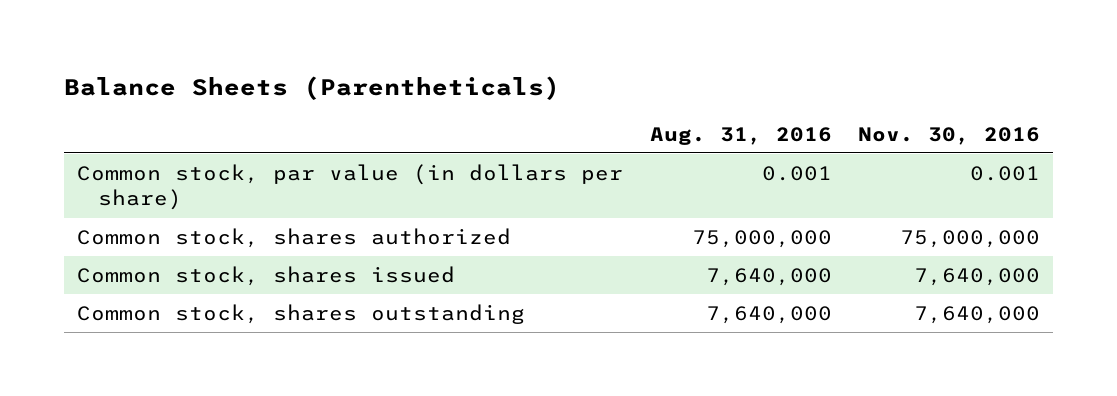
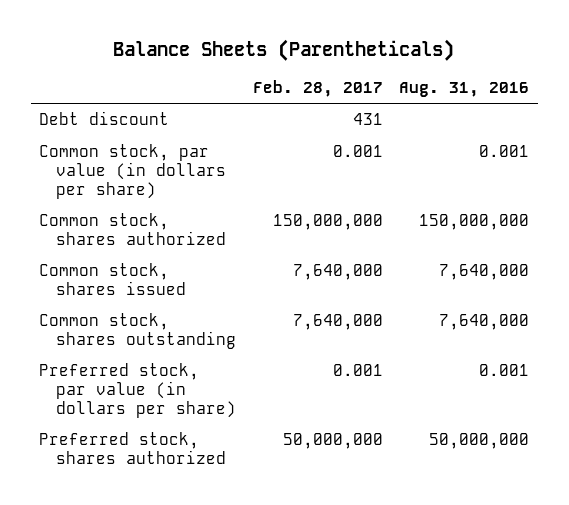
- | Aug. 31, 2016 | Nov. 30, 2016
+ | Feb. 28, 2017 | Aug. 31, 2016
+ Debt discount | 431 |
- Common stock, shares authorized | 75,000,000 | 75,000,000
+ Common stock, shares authorized | 150,000,000 | 150,000,000
+ Preferred stock, par value (in dollars per share) | 0.001 | 0.001
+ Preferred stock, shares authorized | 50,000,000 | 50,000,000

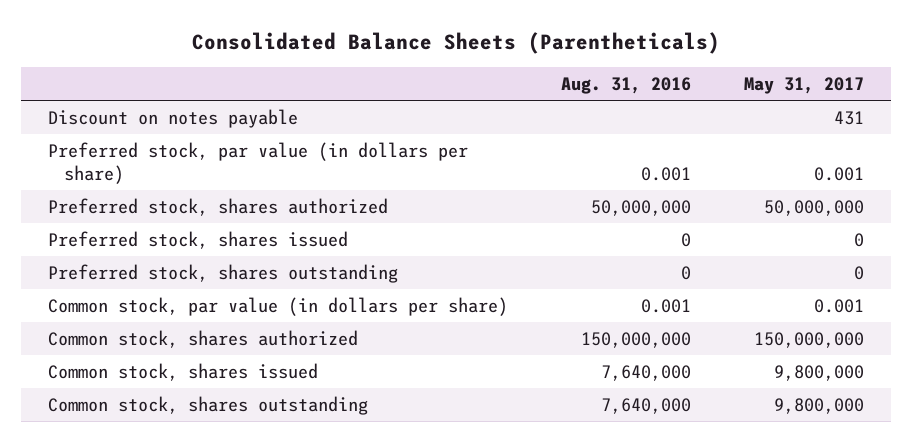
- Balance Sheets (Parentheticals)
+ Consolidated Balance Sheets (Parentheticals)
- | Feb. 28, 2017 | Aug. 31, 2016
+ | Aug. 31, 2016 | May 31, 2017
- Debt discount | 431 |
+ Discount on notes payable | | 431
moved up: Preferred stock, par value (in dollars per share) | 0.001 | 0.001
moved up: Preferred stock, shares authorized | 50,000,000 | 50,000,000
+ Preferred stock, shares issued | 0 | 0
+ Preferred stock, shares outstanding | 0 | 0

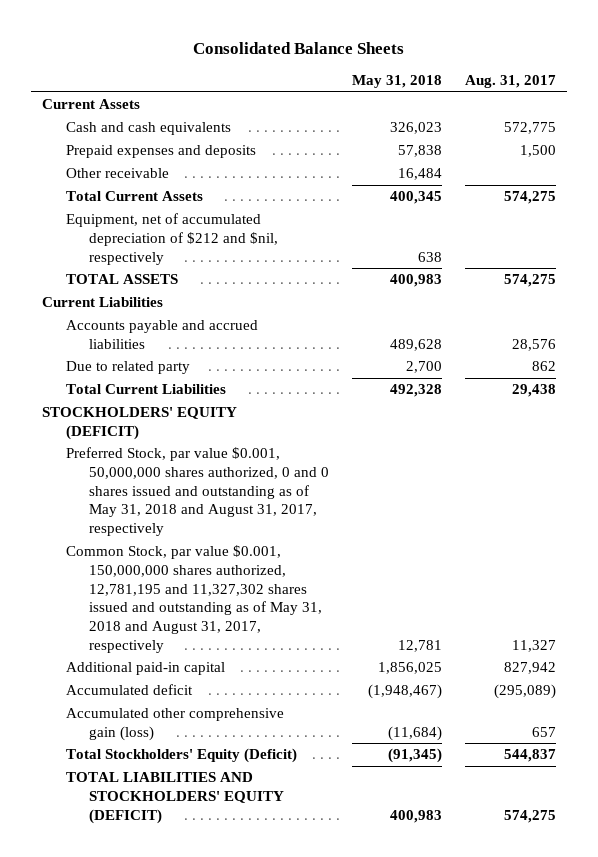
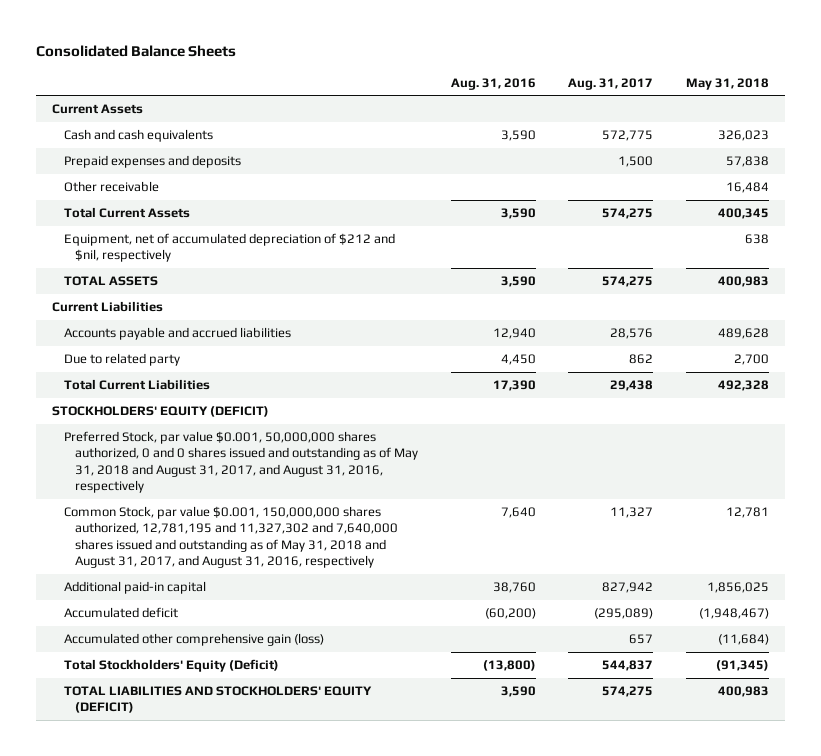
- | May 31, 2018 | Aug. 31, 2017
+ | Aug. 31, 2016 | Aug. 31, 2017 | May 31, 2018
- Preferred Stock, par value $0.001, 50,000,000 shares authorized, 0 and 0 shares issued and outstanding as of May 31, 2018 and August 31, 2017, respectively
- Common Stock, par value $0.001, 150,000,000 shares authorized, 12,781,195 and 11,327,302 shares issued and outstanding as of May 31, 2018 and August 31, 2017, respectively | 12,781 | 11,327
+ Preferred Stock, par value $0.001, 50,000,000 shares authorized, 0 and 0 shares issued and outstanding as of May 31, 2018 and August 31, 2017, and August 31, 2016, respectively
+ Common Stock, par value $0.001, 150,000,000 shares authorized, 12,781,195 and 11,327,302 and 7,640,000 shares issued and outstanding as of May 31, 2018 and August 31, 2017, and August 31, 2016, respectively | 7,640 | 11,327 | 12,781

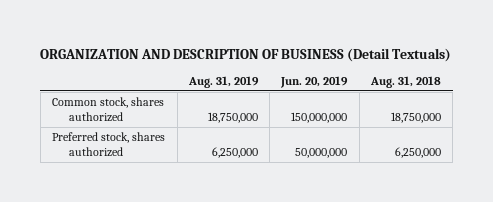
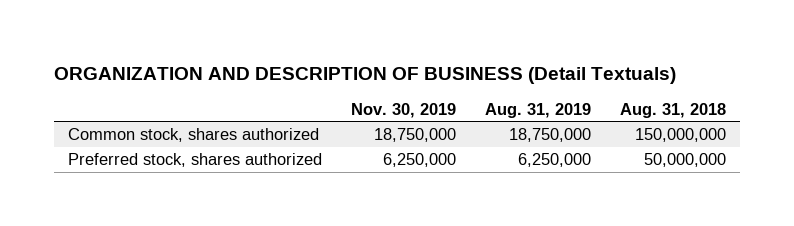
- | Aug. 31, 2019 | Jun. 20, 2019 | Aug. 31, 2018
+ | Nov. 30, 2019 | Aug. 31, 2019 | Aug. 31, 2018
- Common stock, shares authorized | 18,750,000 | 150,000,000 | 18,750,000
- Preferred stock, shares authorized | 6,250,000 | 50,000,000 | 6,250,000
+ Common stock, shares authorized | 18,750,000 | 18,750,000 | 150,000,000
+ Preferred stock, shares authorized | 6,250,000 | 6,250,000 | 50,000,000

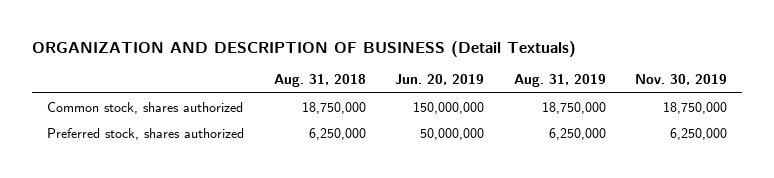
- | Nov. 30, 2019 | Aug. 31, 2019 | Aug. 31, 2018
+ | Aug. 31, 2018 | Jun. 20, 2019 | Aug. 31, 2019 | Nov. 30, 2019
- Common stock, shares authorized | 18,750,000 | 18,750,000 | 150,000,000
- Preferred stock, shares authorized | 6,250,000 | 6,250,000 | 50,000,000
+ Common stock, shares authorized | 18,750,000 | 150,000,000 | 18,750,000 | 18,750,000
+ Preferred stock, shares authorized | 6,250,000 | 50,000,000 | 6,250,000 | 6,250,000

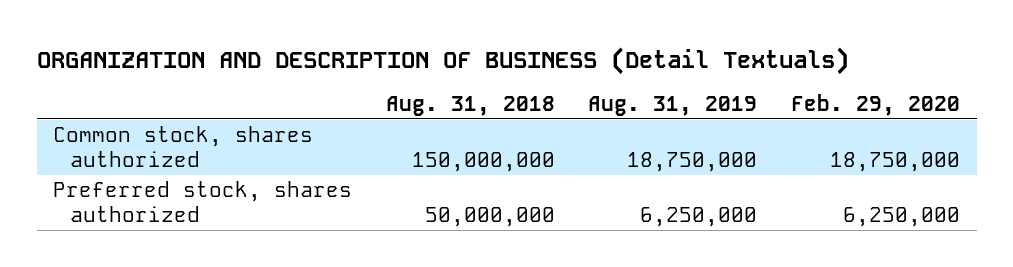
- | Aug. 31, 2018 | Jun. 20, 2019 | Aug. 31, 2019 | Nov. 30, 2019
+ | Aug. 31, 2018 | Aug. 31, 2019 | Feb. 29, 2020
- Common stock, shares authorized | 18,750,000 | 150,000,000 | 18,750,000 | 18,750,000
- Preferred stock, shares authorized | 6,250,000 | 50,000,000 | 6,250,000 | 6,250,000
+ Common stock, shares authorized | 150,000,000 | 18,750,000 | 18,750,000
+ Preferred stock, shares authorized | 50,000,000 | 6,250,000 | 6,250,000

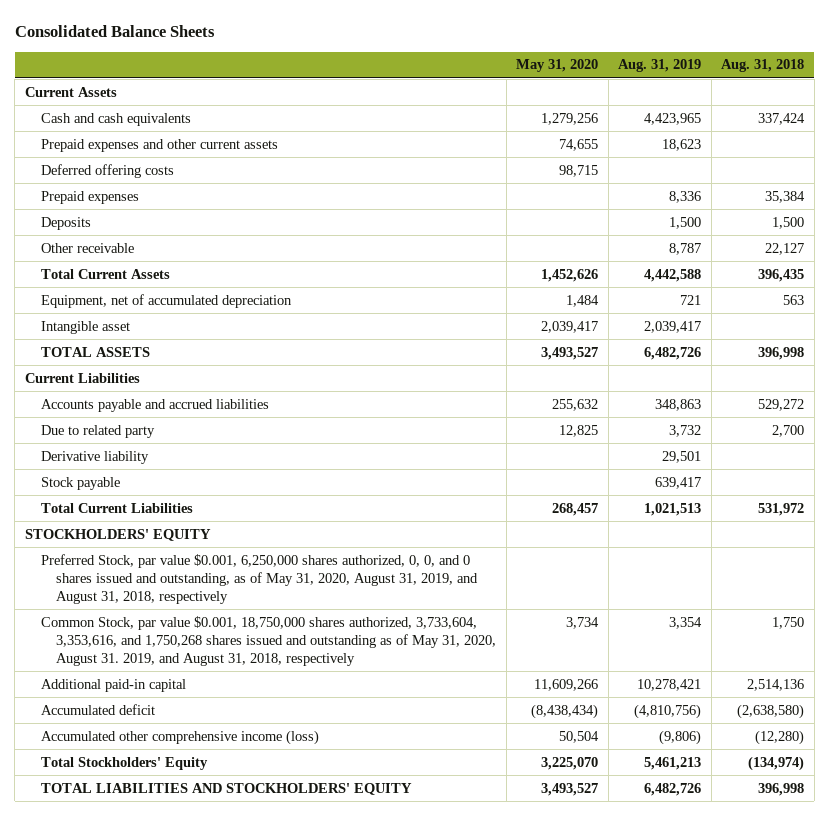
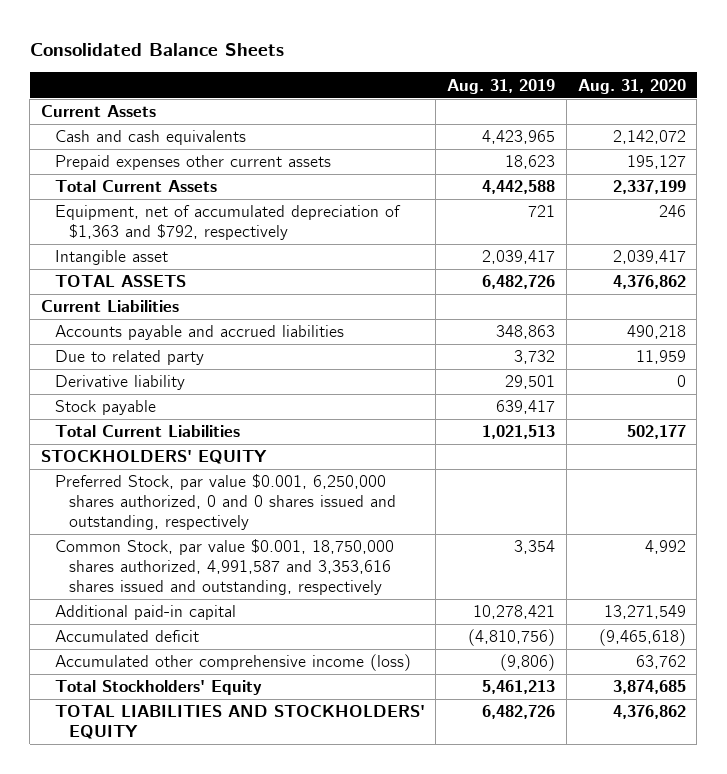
- | May 31, 2020 | Aug. 31, 2019 | Aug. 31, 2018
+ | Aug. 31, 2019 | Aug. 31, 2020
- Prepaid expenses and other current assets | 74,655 | 18,623 |
- Deferred offering costs | 98,715 | |
- Prepaid expenses | | 8,336 | 35,384
- Deposits | | 1,500 | 1,500
- Other receivable | | 8,787 | 22,127
+ Prepaid expenses other current assets | 18,623 | 195,127
- Equipment, net of accumulated depreciation | 1,484 | 721 | 563
+ Equipment, net of accumulated depreciation of $1,363 and $792, respectively | 721 | 246
- Preferred Stock, par value $0.001, 6,250,000 shares authorized, 0, 0, and 0 shares issued and outstanding, as of May 31, 2020, August 31, 2019, and August 31, 2018, respectively
- Common Stock, par value $0.001, 18,750,000 shares authorized, 3,733,604, 3,353,616, and 1,750,268 shares issued and outstanding as of May 31, 2020, August 31. 2019, and August 31, 2018, respectively | 3,734 | 3,354 | 1,750
+ Preferred Stock, par value $0.001, 6,250,000 shares authorized, 0 and 0 shares issued and outstanding, respectively
+ Common Stock, par value $0.001, 18,750,000 shares authorized, 4,991,587 and 3,353,616 shares issued and outstanding, respectively | 3,354 | 4,992

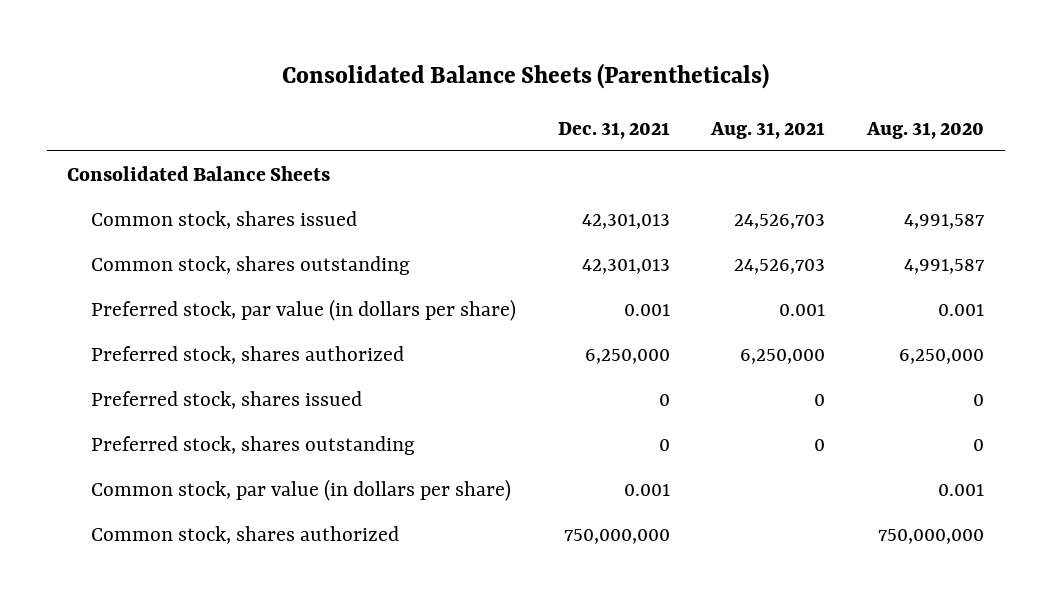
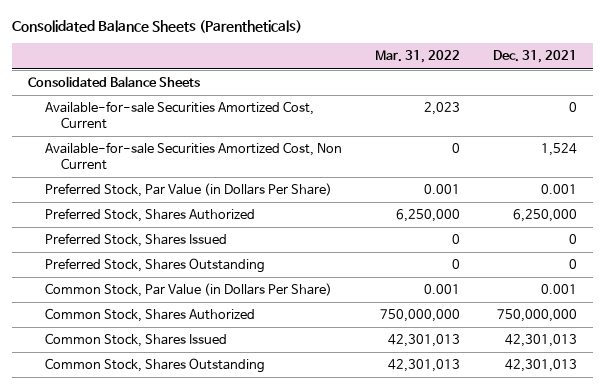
- | Dec. 31, 2021 | Aug. 31, 2021 | Aug. 31, 2020
+ | Mar. 31, 2022 | Dec. 31, 2021
- Common stock, shares issued | 42,301,013 | 24,526,703 | 4,991,587
- Common stock, shares outstanding | 42,301,013 | 24,526,703 | 4,991,587
- Preferred stock, par value (in dollars per share) | 0.001 | 0.001 | 0.001
- Preferred stock, shares authorized | 6,250,000 | 6,250,000 | 6,250,000
- Preferred stock, shares issued | 0 | 0 | 0
- Preferred stock, shares outstanding | 0 | 0 | 0
- Common stock, par value (in dollars per share) | 0.001 | | 0.001
- Common stock, shares authorized | 750,000,000 | | 750,000,000
+ Available-for-sale Securities Amortized Cost, Current | 2,023 | 0
+ Available-for-sale Securities Amortized Cost, Non Current | 0 | 1,524
+ Preferred Stock, Par Value (in Dollars Per Share) | 0.001 | 0.001
+ Preferred Stock, Shares Authorized | 6,250,000 | 6,250,000
+ Preferred Stock, Shares Issued | 0 | 0
+ Preferred Stock, Shares Outstanding | 0 | 0
+ Common Stock, Par Value (in Dollars Per Share) | 0.001 | 0.001
+ Common Stock, Shares Authorized | 750,000,000 | 750,000,000
+ Common Stock, Shares Issued | 42,301,013 | 42,301,013
+ Common Stock, Shares Outstanding | 42,301,013 | 42,301,013

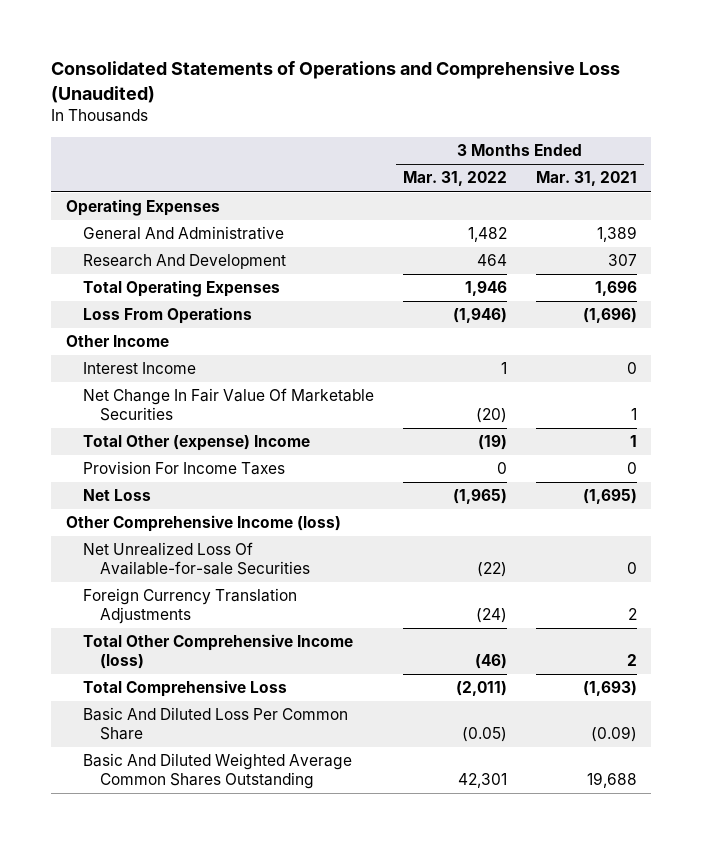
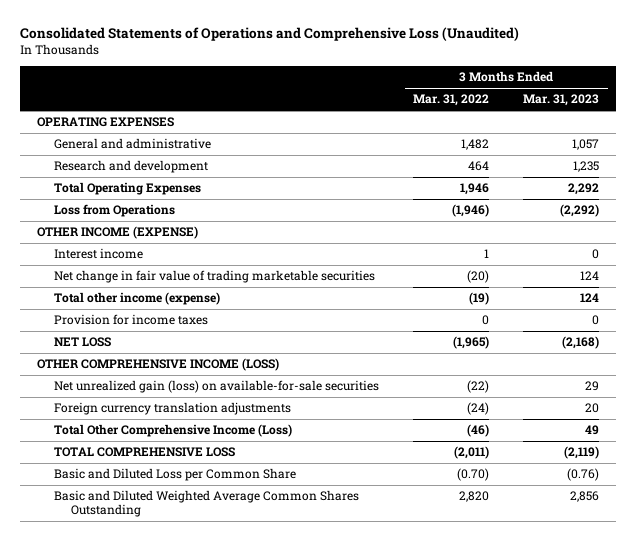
- | 3 Months Ended Mar. 31, 2022 | 3 Months Ended Mar. 31, 2021
+ | 3 Months Ended Mar. 31, 2022 | 3 Months Ended Mar. 31, 2023
- Operating Expenses
- General And Administrative | 1,482 | 1,389
- Research And Development | 464 | 307
+ OPERATING EXPENSES
+ General and administrative | 1,482 | 1,057
+ Research and development | 464 | 1,235
- Loss From Operations | (1,946) | (1,696)
- Other Income
- Interest Income | 1 | 0
- Net Change In Fair Value Of Marketable Securities | (20) | 1
- Total Other (expense) Income | (19) | 1
- Provision For Income Taxes | 0 | 0
- Net Loss | (1,965) | (1,695)
- Other Comprehensive Income (loss)
- Net Unrealized Loss Of Available-for-sale Securities | (22) | 0
- Foreign Currency Translation Adjustments | (24) | 2
- Total Other Comprehensive Income (loss) | (46) | 2
- Total Comprehensive Loss | (2,011) | (1,693)
- Basic And Diluted Loss Per Common Share | (0.05) | (0.09)
- Basic And Diluted Weighted Average Common Shares Outstanding | 42,301 | 19,688
+ Loss from Operations | (1,946) | (2,292)
+ OTHER INCOME (EXPENSE)
+ Interest income | 1 | 0
+ Net change in fair value of trading marketable securities | (20) | 124
+ Total other income (expense) | (19) | 124
+ Provision for income taxes | 0 | 0
+ NET LOSS | (1,965) | (2,168)
+ OTHER COMPREHENSIVE INCOME (LOSS)
+ Net unrealized gain (loss) on available-for-sale securities | (22) | 29
+ Foreign currency translation adjustments | (24) | 20
+ Total Other Comprehensive Income (Loss) | (46) | 49
+ TOTAL COMPREHENSIVE LOSS | (2,011) | (2,119)
+ Basic and Diluted Loss per Common Share | (0.70) | (0.76)
+ Basic and Diluted Weighted Average Common Shares Outstanding | 2,820 | 2,856

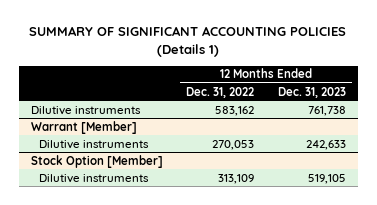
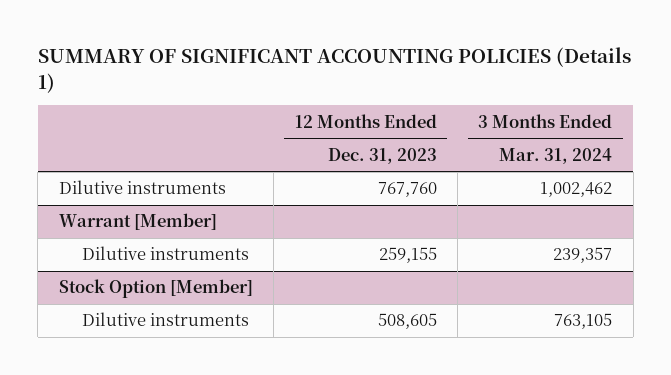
- | 12 Months Ended Dec. 31, 2022 | 12 Months Ended Dec. 31, 2023
+ | 12 Months Ended Dec. 31, 2023 | 3 Months Ended Mar. 31, 2024
- Dilutive instruments | 583,162 | 761,738
+ Dilutive instruments | 767,760 | 1,002,462
@ Warrant [Member]
- Dilutive instruments | 270,053 | 242,633
+ Dilutive instruments | 259,155 | 239,357
@ Stock Option [Member]
- Dilutive instruments | 313,109 | 519,105
+ Dilutive instruments | 508,605 | 763,105

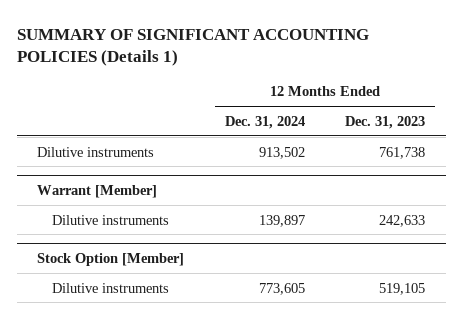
- | 12 Months Ended Dec. 31, 2023 | 3 Months Ended Mar. 31, 2024
+ | 12 Months Ended Dec. 31, 2024 | 12 Months Ended Dec. 31, 2023
- Dilutive instruments | 767,760 | 1,002,462
+ Dilutive instruments | 913,502 | 761,738
@ Warrant [Member]
- Dilutive instruments | 259,155 | 239,357
+ Dilutive instruments | 139,897 | 242,633
@ Stock Option [Member]
- Dilutive instruments | 508,605 | 763,105
+ Dilutive instruments | 773,605 | 519,105

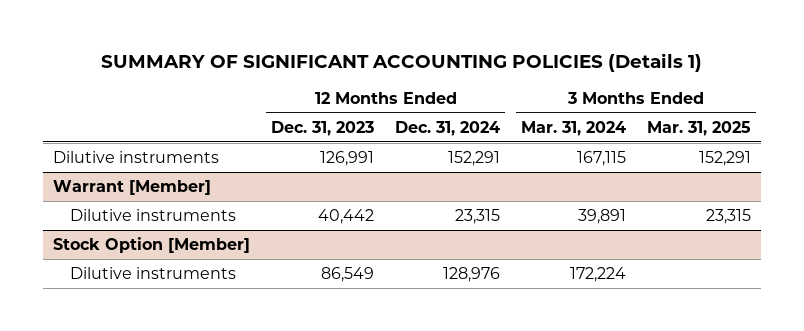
- | 12 Months Ended Dec. 31, 2024 | 12 Months Ended Dec. 31, 2023
+ | 12 Months Ended Dec. 31, 2023 | 12 Months Ended Dec. 31, 2024 | 3 Months Ended Mar. 31, 2024 | 3 Months Ended Mar. 31, 2025
- Dilutive instruments | 913,502 | 761,738
+ Dilutive instruments | 126,991 | 152,291 | 167,115 | 152,291
@ Warrant [Member]
- Dilutive instruments | 139,897 | 242,633
+ Dilutive instruments | 40,442 | 23,315 | 39,891 | 23,315
@ Stock Option [Member]
- Dilutive instruments | 773,605 | 519,105
+ Dilutive instruments | 86,549 | 128,976 | 172,224 |

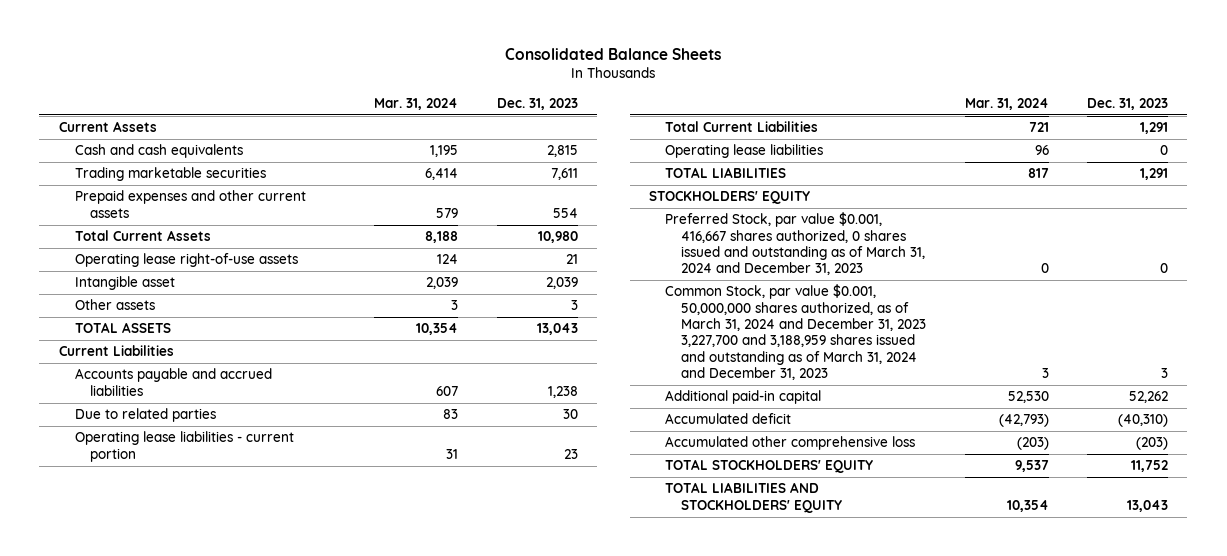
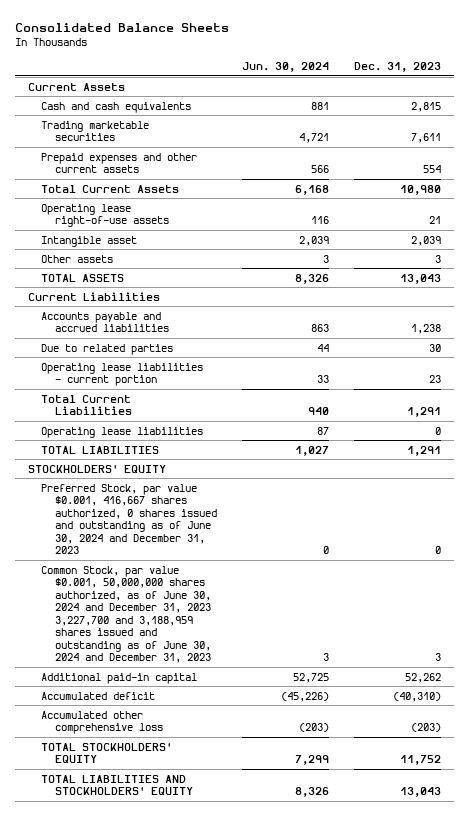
- | Mar. 31, 2024 | Dec. 31, 2023
+ | Jun. 30, 2024 | Dec. 31, 2023
- Preferred Stock, par value $0.001, 416,667 shares authorized, 0 shares issued and outstanding as of March 31, 2024 and December 31, 2023 | 0 | 0
- Common Stock, par value $0.001, 50,000,000 shares authorized, as of March 31, 2024 and December 31, 2023 3,227,700 and 3,188,959 shares issued and outstanding as of March 31, 2024 and December 31, 2023 | 3 | 3
+ Preferred Stock, par value $0.001, 416,667 shares authorized, 0 shares issued and outstanding as of June 30, 2024 and December 31, 2023 | 0 | 0
+ Common Stock, par value $0.001, 50,000,000 shares authorized, as of June 30, 2024 and December 31, 2023 3,227,700 and 3,188,959 shares issued and outstanding as of June 30, 2024 and December 31, 2023 | 3 | 3

